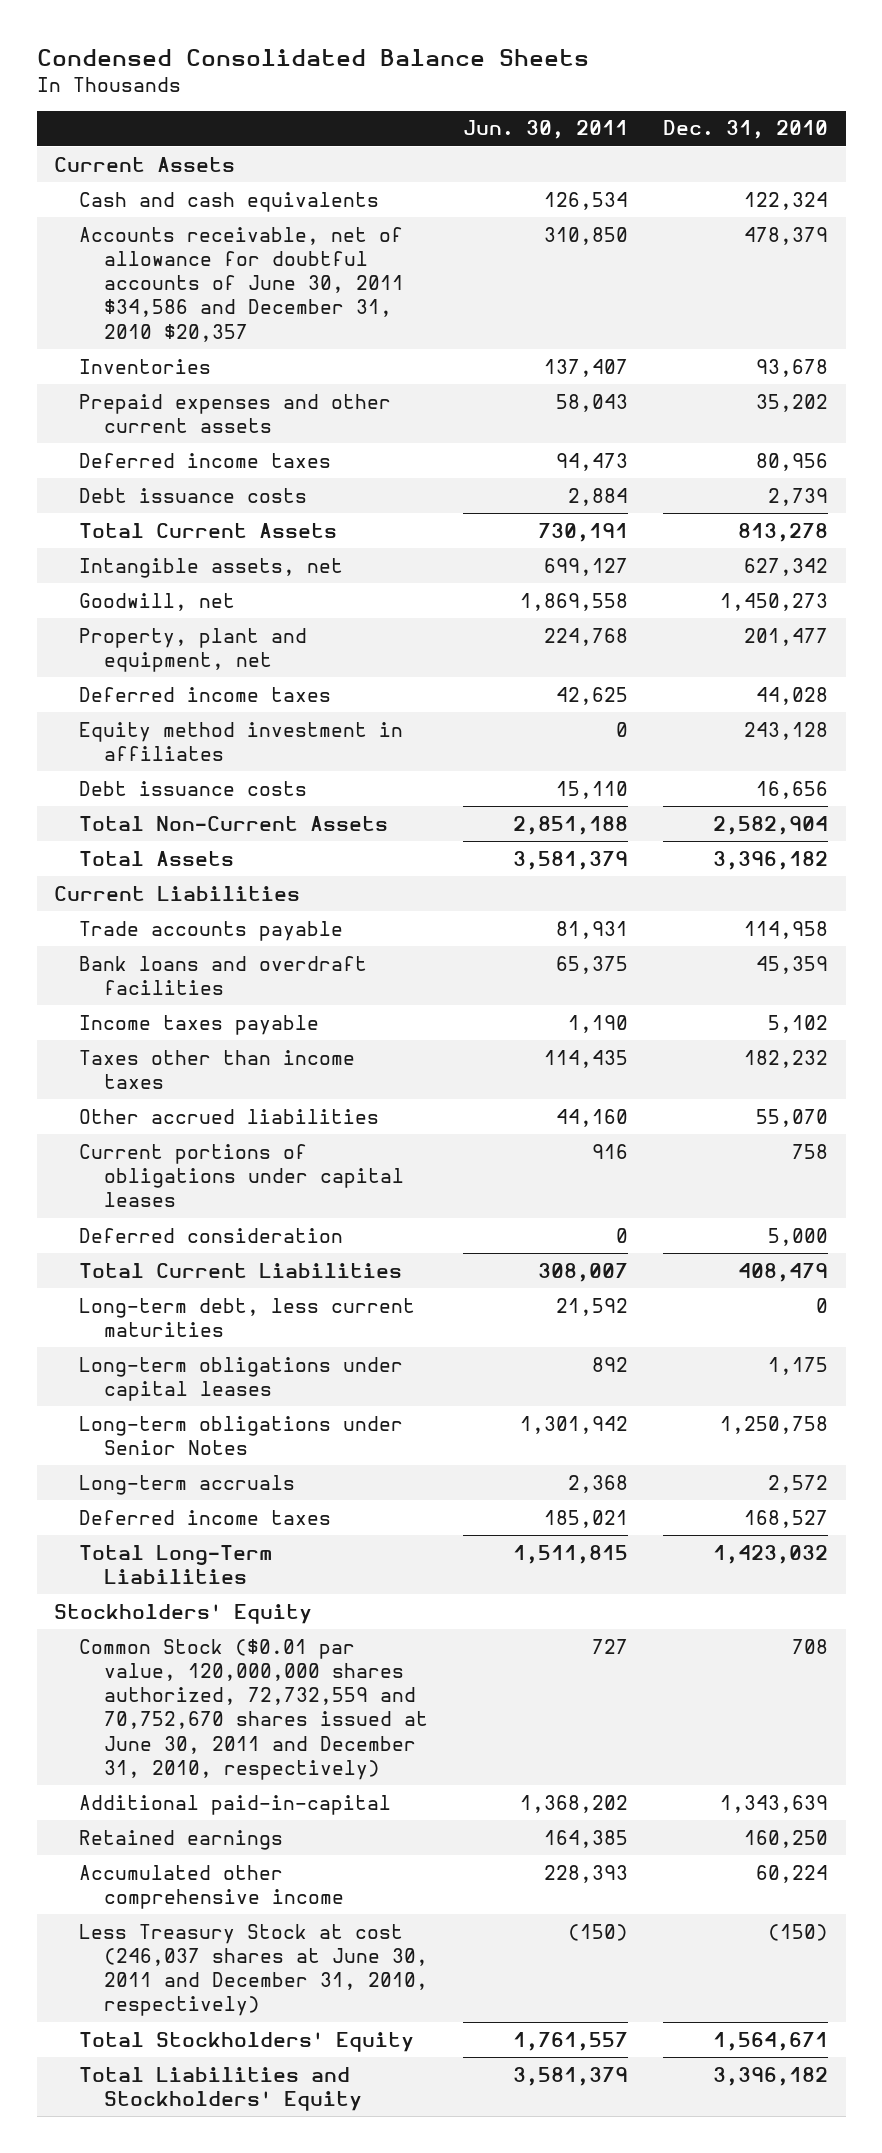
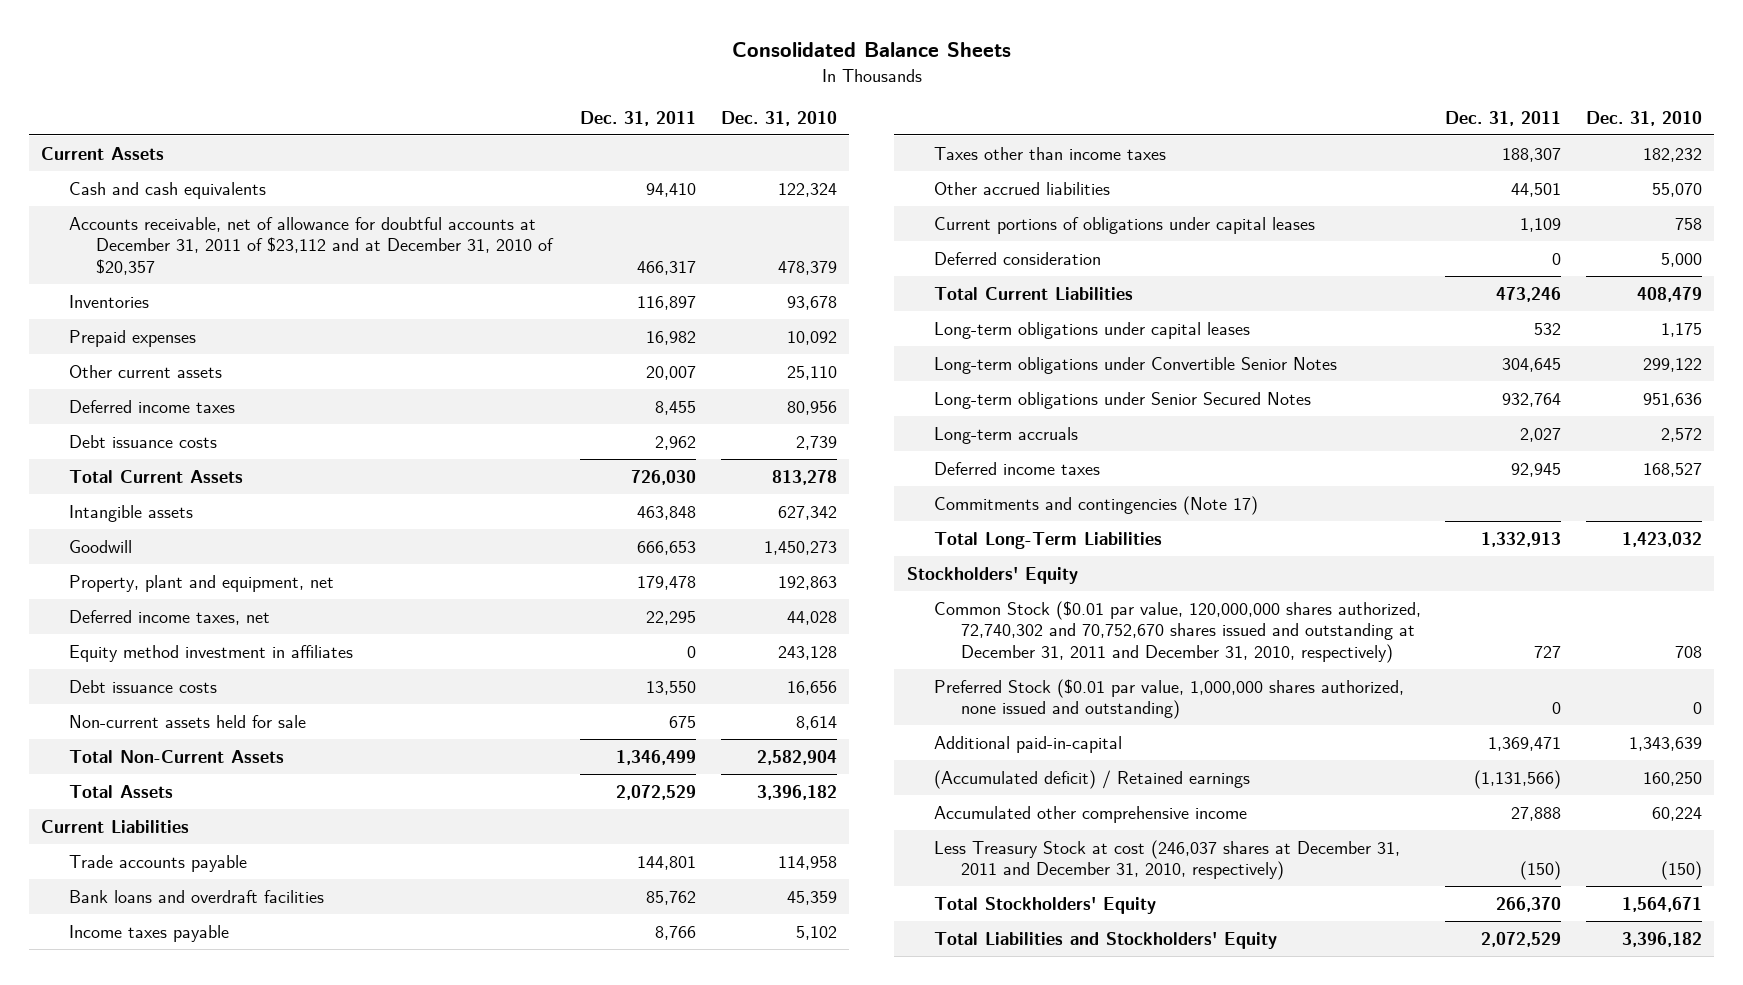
- Condensed Consolidated Balance Sheets
+ Consolidated Balance Sheets
- | Jun. 30, 2011 | Dec. 31, 2010
+ | Dec. 31, 2011 | Dec. 31, 2010
- Accounts receivable, net of allowance for doubtful accounts of June 30, 2011 $34,586 and December 31, 2010 $20,357 | 310,850 | 478,379
+ Accounts receivable, net of allowance for doubtful accounts at December 31, 2011 of $23,112 and at December 31, 2010 of $20,357 | 466,317 | 478,379
- Prepaid expenses and other current assets | 58,043 | 35,202
+ Prepaid expenses | 16,982 | 10,092
+ Other current assets | 20,007 | 25,110
- Intangible assets, net | 699,127 | 627,342
- Goodwill, net | 1,869,558 | 1,450,273
- Property, plant and equipment, net | 224,768 | 201,477
- Deferred income taxes | 42,625 | 44,028
+ Intangible assets | 463,848 | 627,342
+ Goodwill | 666,653 | 1,450,273
+ Property, plant and equipment, net | 179,478 | 192,863
+ Deferred income taxes, net | 22,295 | 44,028
+ Non-current assets held for sale | 675 | 8,614
- Long-term debt, less current maturities | 21,592 | 0
- Long-term obligations under Senior Notes | 1,301,942 | 1,250,758
+ Long-term obligations under Convertible Senior Notes | 304,645 | 299,122
+ Long-term obligations under Senior Secured Notes | 932,764 | 951,636
+ Commitments and contingencies (Note 17)
- Common Stock ($0.01 par value, 120,000,000 shares authorized, 72,732,559 and 70,752,670 shares issued at June 30, 2011 and December 31, 2010, respectively) | 727 | 708
+ Common Stock ($0.01 par value, 120,000,000 shares authorized, 72,740,302 and 70,752,670 shares issued and outstanding at December 31, 2011 and December 31, 2010, respectively) | 727 | 708
+ Preferred Stock ($0.01 par value, 1,000,000 shares authorized, none issued and outstanding) | 0 | 0
- Retained earnings | 164,385 | 160,250
+ (Accumulated deficit) / Retained earnings | (1,131,566) | 160,250
- Less Treasury Stock at cost (246,037 shares at June 30, 2011 and December 31, 2010, respectively) | (150) | (150)
+ Less Treasury Stock at cost (246,037 shares at December 31, 2011 and December 31, 2010, respectively) | (150) | (150)

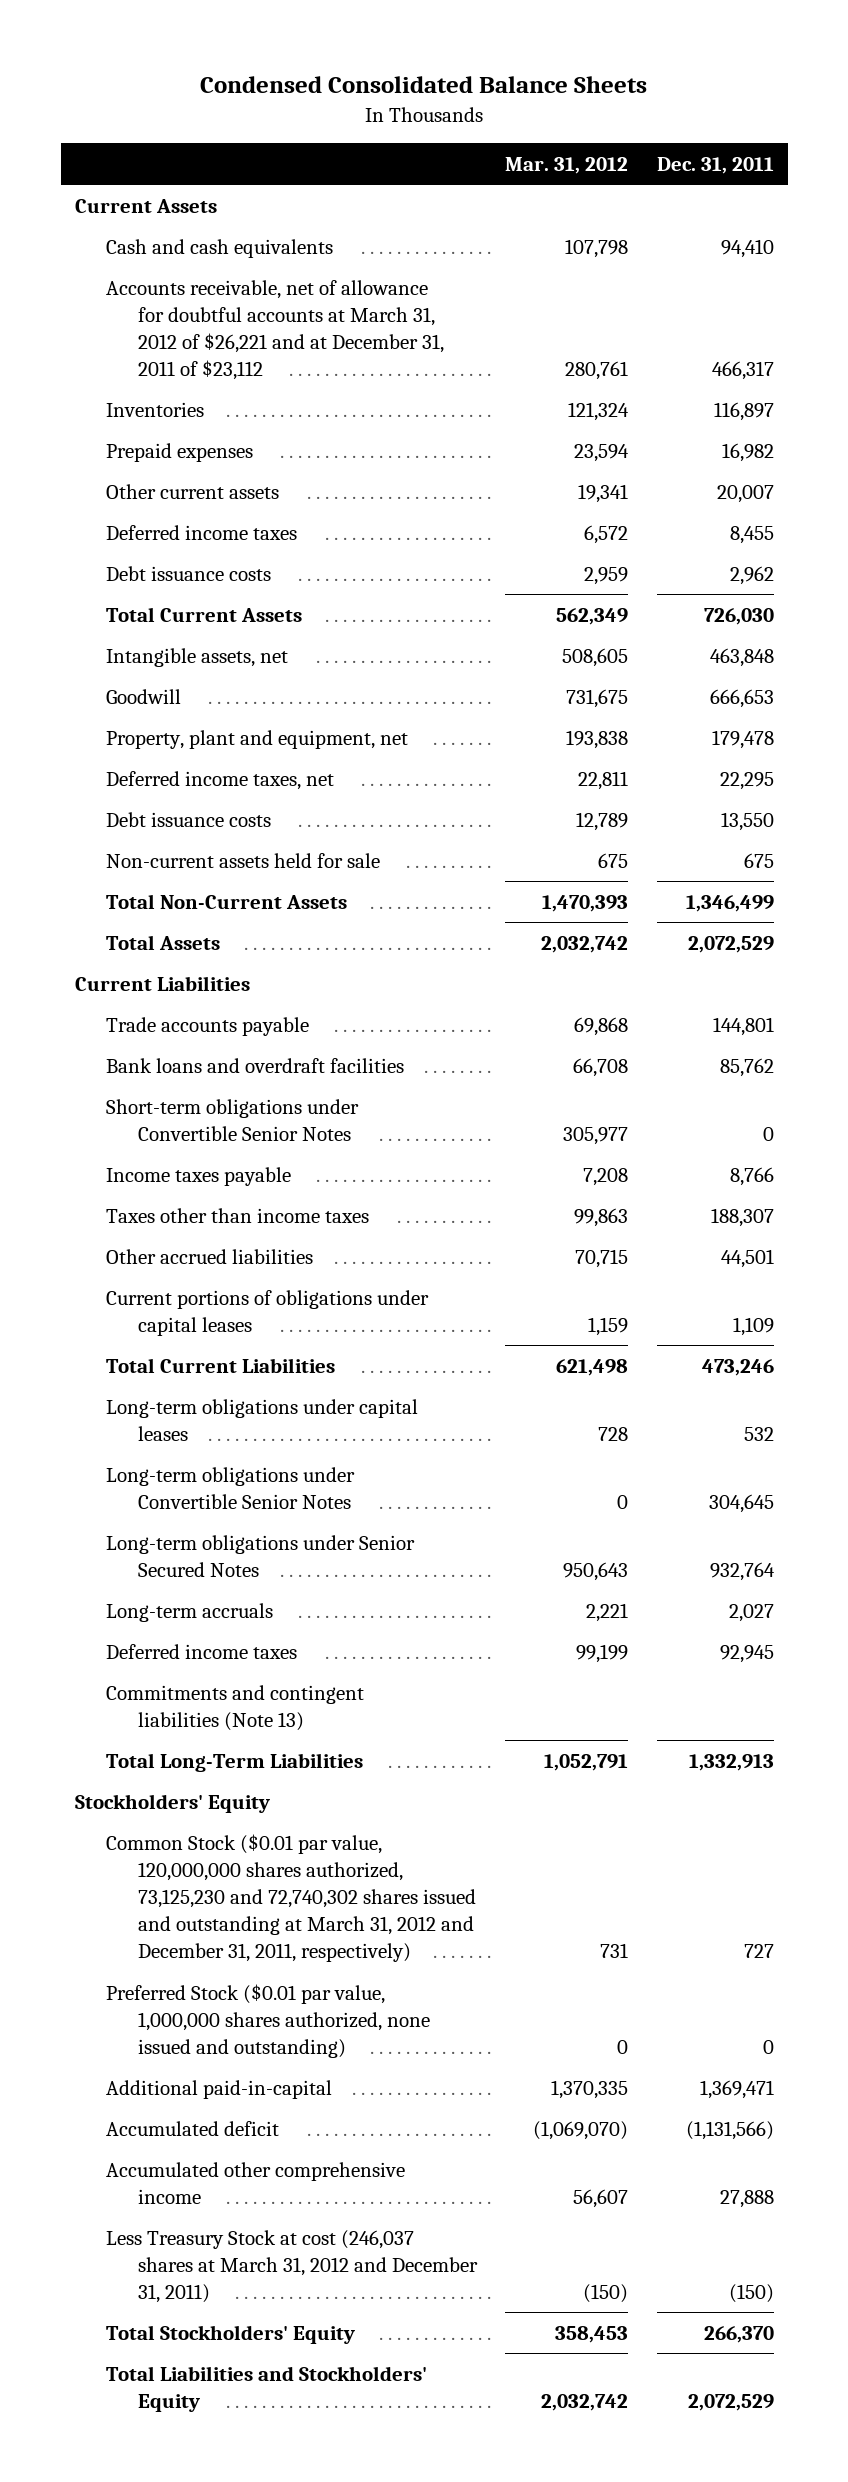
- Consolidated Balance Sheets
+ Condensed Consolidated Balance Sheets
- | Dec. 31, 2011 | Dec. 31, 2010
+ | Mar. 31, 2012 | Dec. 31, 2011
- Accounts receivable, net of allowance for doubtful accounts at December 31, 2011 of $23,112 and at December 31, 2010 of $20,357 | 466,317 | 478,379
+ Accounts receivable, net of allowance for doubtful accounts at March 31, 2012 of $26,221 and at December 31, 2011 of $23,112 | 280,761 | 466,317
- Intangible assets | 463,848 | 627,342
+ Intangible assets, net | 508,605 | 463,848
- Equity method investment in affiliates | 0 | 243,128
+ Short-term obligations under Convertible Senior Notes | 305,977 | 0
- Deferred consideration | 0 | 5,000
- Commitments and contingencies (Note 17)
+ Commitments and contingent liabilities (Note 13)
- Common Stock ($0.01 par value, 120,000,000 shares authorized, 72,740,302 and 70,752,670 shares issued and outstanding at December 31, 2011 and December 31, 2010, respectively) | 727 | 708
+ Common Stock ($0.01 par value, 120,000,000 shares authorized, 73,125,230 and 72,740,302 shares issued and outstanding at March 31, 2012 and December 31, 2011, respectively) | 731 | 727
- (Accumulated deficit) / Retained earnings | (1,131,566) | 160,250
+ Accumulated deficit | (1,069,070) | (1,131,566)
- Less Treasury Stock at cost (246,037 shares at December 31, 2011 and December 31, 2010, respectively) | (150) | (150)
+ Less Treasury Stock at cost (246,037 shares at March 31, 2012 and December 31, 2011) | (150) | (150)

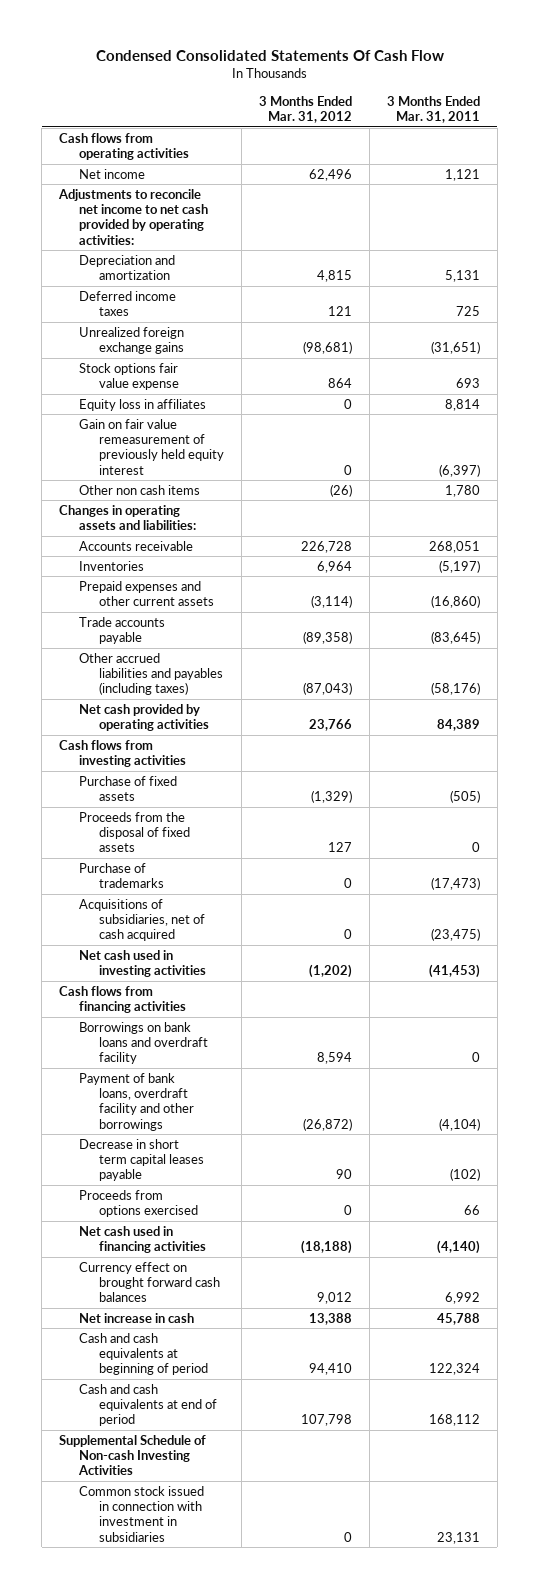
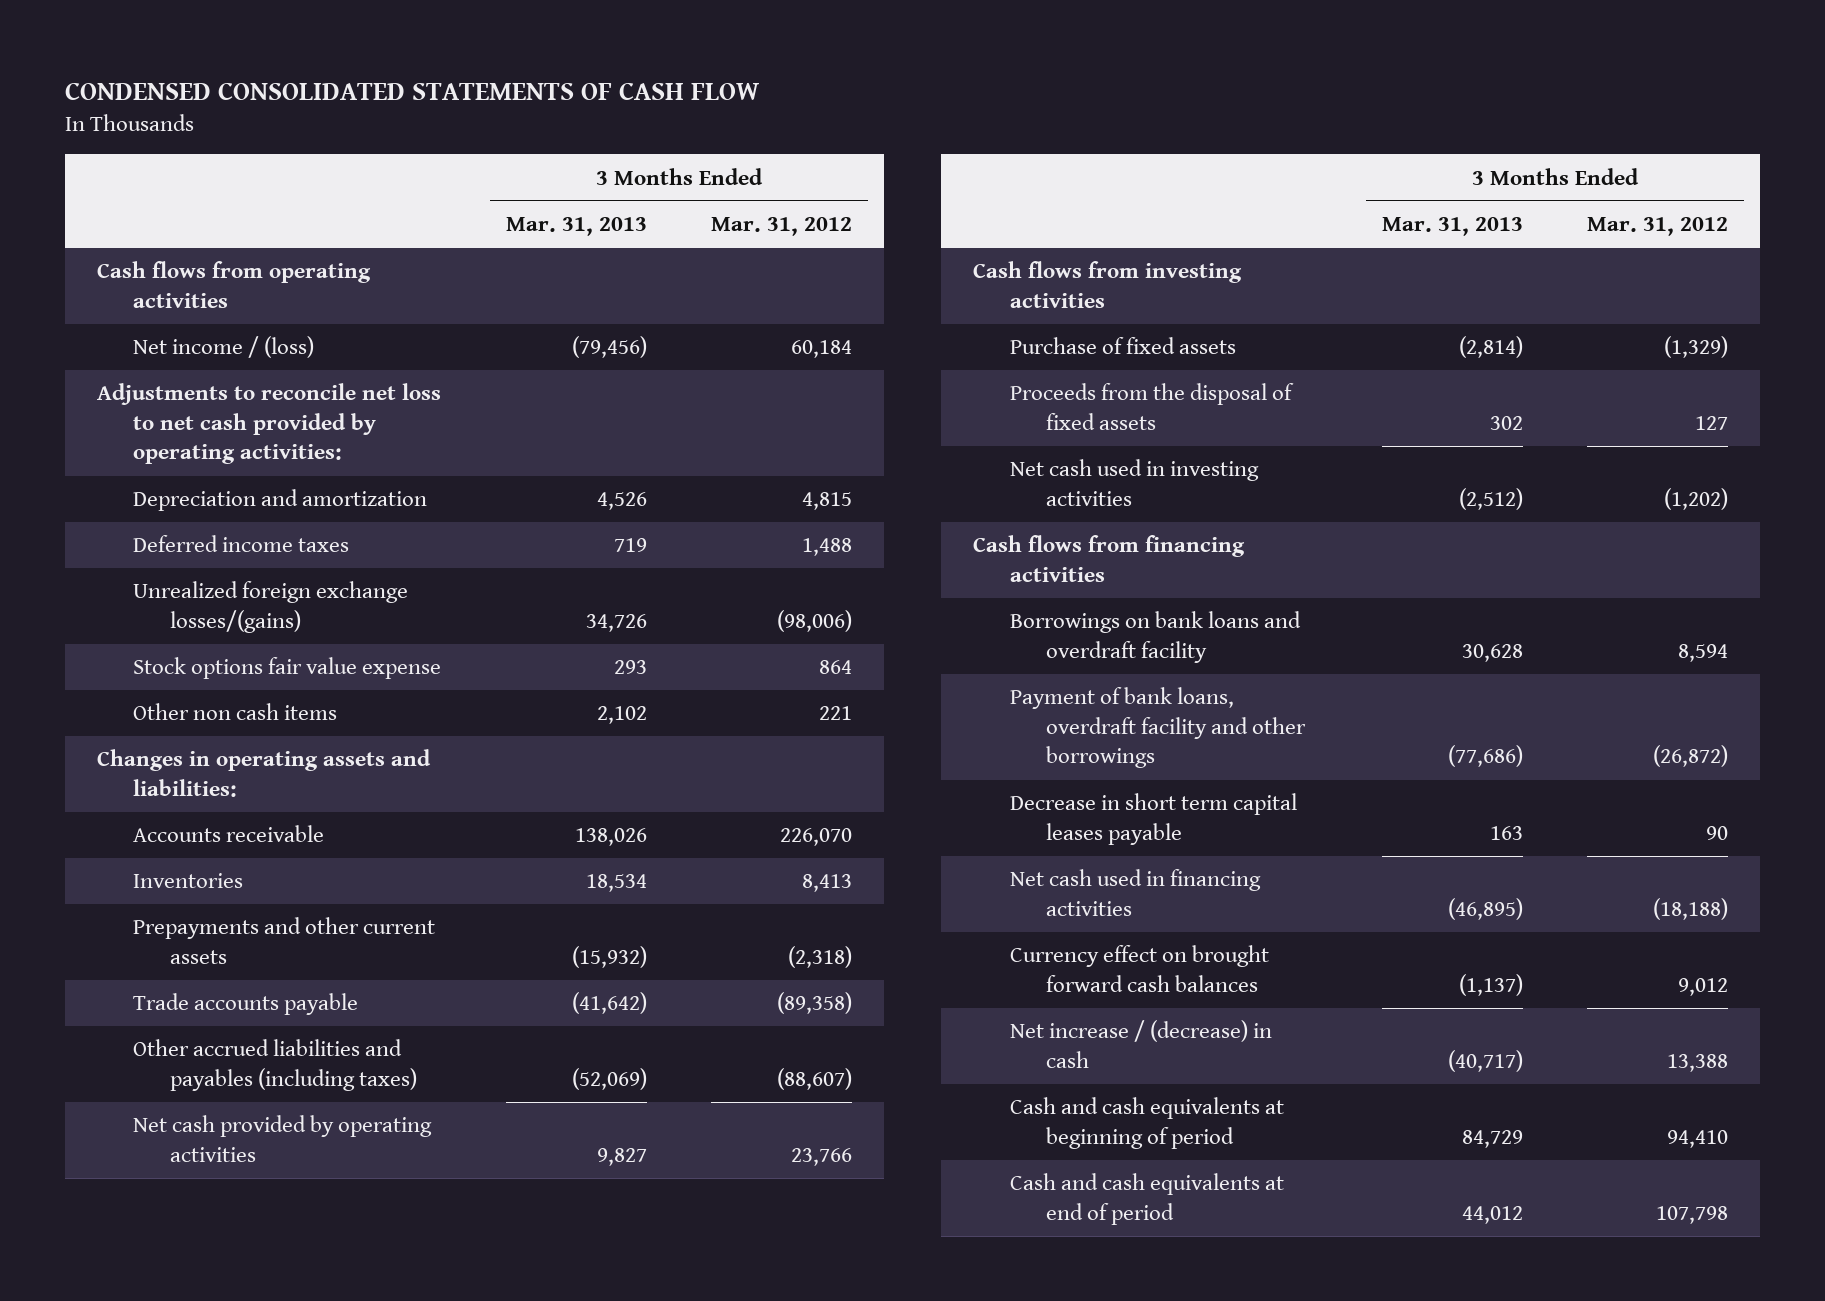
- Condensed Consolidated Statements Of Cash Flow
+ CONDENSED CONSOLIDATED STATEMENTS OF CASH FLOW
- | 3 Months Ended Mar. 31, 2012 | 3 Months Ended Mar. 31, 2011
+ | 3 Months Ended Mar. 31, 2013 | 3 Months Ended Mar. 31, 2012
- Net income | 62,496 | 1,121
- Adjustments to reconcile net income to net cash provided by operating activities:
+ Net income / (loss) | (79,456) | 60,184
+ Adjustments to reconcile net loss to net cash provided by operating activities:
- Deferred income taxes | 121 | 725
- Unrealized foreign exchange gains | (98,681) | (31,651)
+ Deferred income taxes | 719 | 1,488
+ Unrealized foreign exchange losses/(gains) | 34,726 | (98,006)
- Equity loss in affiliates | 0 | 8,814
- Gain on fair value remeasurement of previously held equity interest | 0 | (6,397)
- Other non cash items | (26) | 1,780
+ Other non cash items | 2,102 | 221
- Accounts receivable | 226,728 | 268,051
- Inventories | 6,964 | (5,197)
- Prepaid expenses and other current assets | (3,114) | (16,860)
+ Accounts receivable | 138,026 | 226,070
+ Inventories | 18,534 | 8,413
+ Prepayments and other current assets | (15,932) | (2,318)
- Other accrued liabilities and payables (including taxes) | (87,043) | (58,176)
+ Other accrued liabilities and payables (including taxes) | (52,069) | (88,607)
- Purchase of trademarks | 0 | (17,473)
- Acquisitions of subsidiaries, net of cash acquired | 0 | (23,475)
- Proceeds from options exercised | 0 | 66
- Net increase in cash | 13,388 | 45,788
+ Net increase / (decrease) in cash | (40,717) | 13,388
- Supplemental Schedule of Non-cash Investing Activities
- Common stock issued in connection with investment in subsidiaries | 0 | 23,131

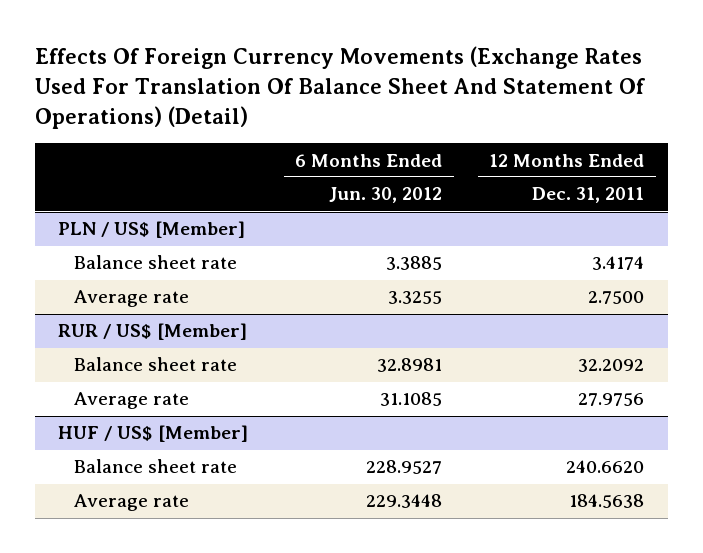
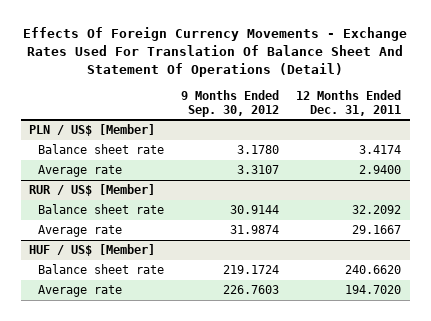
- Effects Of Foreign Currency Movements (Exchange Rates Used For Translation Of Balance Sheet And Statement Of Operations) (Detail)
+ Effects Of Foreign Currency Movements - Exchange Rates Used For Translation Of Balance Sheet And Statement Of Operations (Detail)
- | 6 Months Ended Jun. 30, 2012 | 12 Months Ended Dec. 31, 2011
+ | 9 Months Ended Sep. 30, 2012 | 12 Months Ended Dec. 31, 2011
@ PLN / US$ [Member]
- Average rate | 3.3255 | 2.7500
+ Average rate | 3.3107 | 2.9400
@ RUR / US$ [Member]
- Average rate | 31.1085 | 27.9756
+ Average rate | 31.9874 | 29.1667
@ HUF / US$ [Member]
- Average rate | 229.3448 | 184.5638
+ Average rate | 226.7603 | 194.7020

